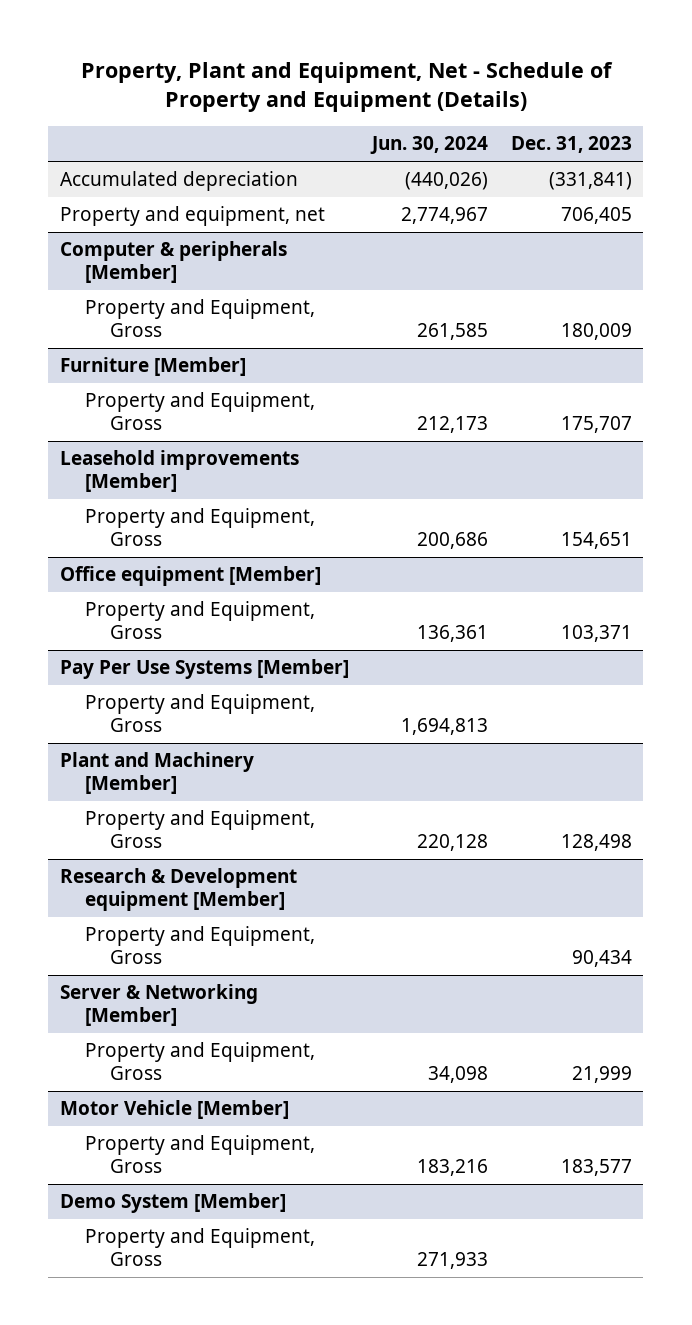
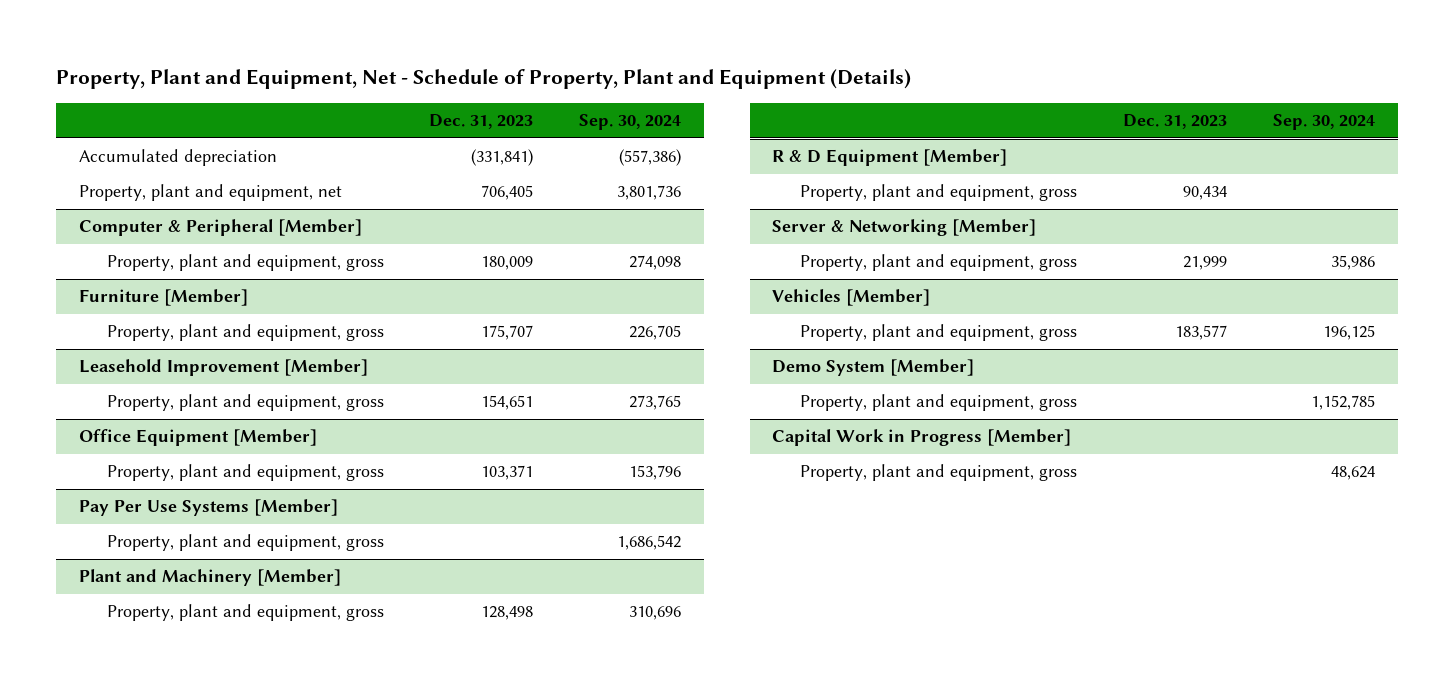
- Property, Plant and Equipment, Net - Schedule of Property and Equipment (Details)
+ Property, Plant and Equipment, Net - Schedule of Property, Plant and Equipment (Details)
- | Jun. 30, 2024 | Dec. 31, 2023
+ | Dec. 31, 2023 | Sep. 30, 2024
- Property and equipment, net | 2,774,967 | 706,405
- Computer & peripherals [Member]
- Property and Equipment, Gross | 261,585 | 180,009
+ Property, plant and equipment, net | 706,405 | 3,801,736
+ Computer & Peripheral [Member]
+ Property, plant and equipment, gross | 180,009 | 274,098
@ Furniture [Member]
- Property and Equipment, Gross | 212,173 | 175,707
- Leasehold improvements [Member]
- Property and Equipment, Gross | 200,686 | 154,651
- Office equipment [Member]
- Property and Equipment, Gross | 136,361 | 103,371
@ Furniture [Member]
+ Property, plant and equipment, gross | 175,707 | 226,705
+ Leasehold Improvement [Member]
+ Property, plant and equipment, gross | 154,651 | 273,765
+ Office Equipment [Member]
+ Property, plant and equipment, gross | 103,371 | 153,796
@ Pay Per Use Systems [Member]
- Property and Equipment, Gross | 1,694,813 |
+ Property, plant and equipment, gross | | 1,686,542
@ Plant and Machinery [Member]
- Property and Equipment, Gross | 220,128 | 128,498
- Research & Development equipment [Member]
- Property and Equipment, Gross | | 90,434
@ Plant and Machinery [Member]
+ Property, plant and equipment, gross | 128,498 | 310,696
+ R & D Equipment [Member]
+ Property, plant and equipment, gross | 90,434 |
@ Server & Networking [Member]
- Property and Equipment, Gross | 34,098 | 21,999
- Motor Vehicle [Member]
- Property and Equipment, Gross | 183,216 | 183,577
@ Server & Networking [Member]
+ Property, plant and equipment, gross | 21,999 | 35,986
+ Vehicles [Member]
+ Property, plant and equipment, gross | 183,577 | 196,125
@ Demo System [Member]
- Property and Equipment, Gross | 271,933 |
+ Property, plant and equipment, gross | | 1,152,785
+ Capital Work in Progress [Member]
+ Property, plant and equipment, gross | | 48,624

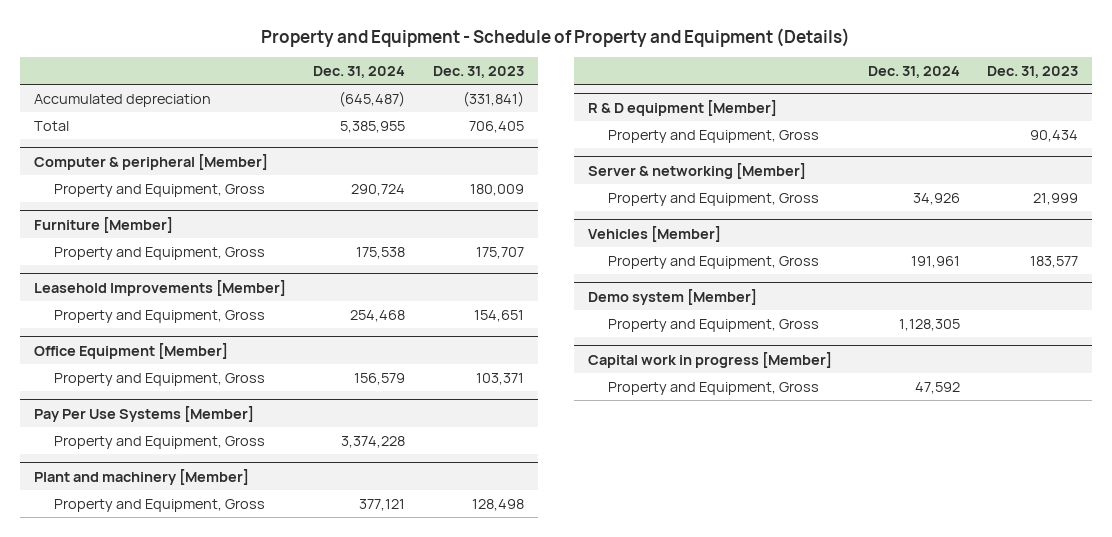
- Property, Plant and Equipment, Net - Schedule of Property, Plant and Equipment (Details)
+ Property and Equipment - Schedule of Property and Equipment (Details)
- | Dec. 31, 2023 | Sep. 30, 2024
+ | Dec. 31, 2024 | Dec. 31, 2023
- Property, plant and equipment, net | 706,405 | 3,801,736
- Computer & Peripheral [Member]
- Property, plant and equipment, gross | 180,009 | 274,098
+ Total | 5,385,955 | 706,405
+ Computer & peripheral [Member]
+ Property and Equipment, Gross | 290,724 | 180,009
@ Furniture [Member]
- Property, plant and equipment, gross | 175,707 | 226,705
- Leasehold Improvement [Member]
- Property, plant and equipment, gross | 154,651 | 273,765
@ Furniture [Member]
+ Property and Equipment, Gross | 175,538 | 175,707
+ Leasehold Improvements [Member]
+ Property and Equipment, Gross | 254,468 | 154,651
@ Office Equipment [Member]
- Property, plant and equipment, gross | 103,371 | 153,796
+ Property and Equipment, Gross | 156,579 | 103,371
@ Pay Per Use Systems [Member]
- Property, plant and equipment, gross | | 1,686,542
- Plant and Machinery [Member]
- Property, plant and equipment, gross | 128,498 | 310,696
- R & D Equipment [Member]
- Property, plant and equipment, gross | 90,434 |
- Server & Networking [Member]
- Property, plant and equipment, gross | 21,999 | 35,986
@ Pay Per Use Systems [Member]
+ Property and Equipment, Gross | 3,374,228 |
+ Plant and machinery [Member]
+ Property and Equipment, Gross | 377,121 | 128,498
+ R & D equipment [Member]
+ Property and Equipment, Gross | | 90,434
+ Server & networking [Member]
+ Property and Equipment, Gross | 34,926 | 21,999
@ Vehicles [Member]
- Property, plant and equipment, gross | 183,577 | 196,125
- Demo System [Member]
- Property, plant and equipment, gross | | 1,152,785
- Capital Work in Progress [Member]
- Property, plant and equipment, gross | | 48,624
@ Vehicles [Member]
+ Property and Equipment, Gross | 191,961 | 183,577
+ Demo system [Member]
+ Property and Equipment, Gross | 1,128,305 |
+ Capital work in progress [Member]
+ Property and Equipment, Gross | 47,592 |

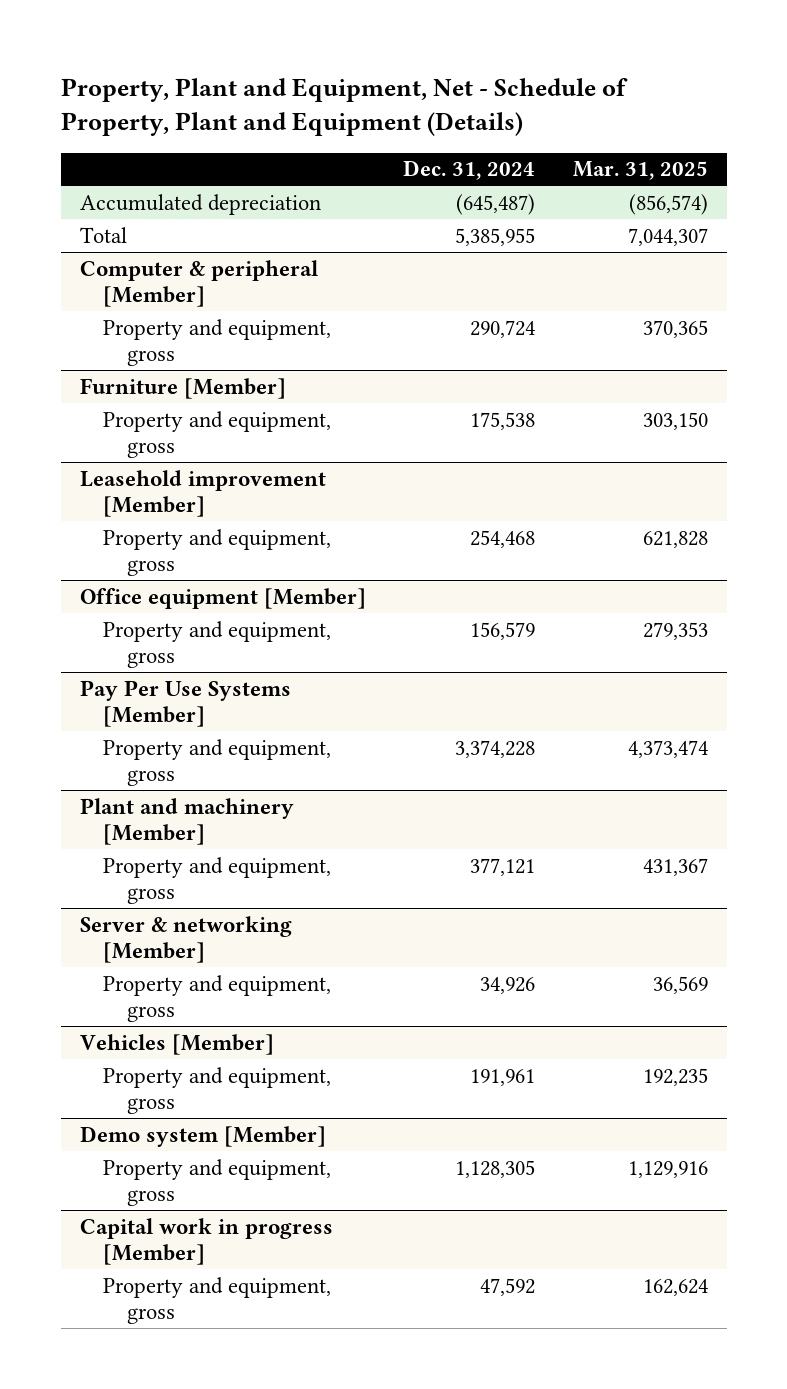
- Property and Equipment - Schedule of Property and Equipment (Details)
+ Property, Plant and Equipment, Net - Schedule of Property, Plant and Equipment (Details)
- | Dec. 31, 2024 | Dec. 31, 2023
+ | Dec. 31, 2024 | Mar. 31, 2025
@ Computer & peripheral [Member]
- Property and Equipment, Gross | 290,724 | 180,009
+ Property and equipment, gross | 290,724 | 370,365
@ Furniture [Member]
- Property and Equipment, Gross | 175,538 | 175,707
- Leasehold Improvements [Member]
- Property and Equipment, Gross | 254,468 | 154,651
- Office Equipment [Member]
- Property and Equipment, Gross | 156,579 | 103,371
@ Furniture [Member]
+ Property and equipment, gross | 175,538 | 303,150
+ Leasehold improvement [Member]
+ Property and equipment, gross | 254,468 | 621,828
+ Office equipment [Member]
+ Property and equipment, gross | 156,579 | 279,353
@ Pay Per Use Systems [Member]
- Property and Equipment, Gross | 3,374,228 |
+ Property and equipment, gross | 3,374,228 | 4,373,474
@ Plant and machinery [Member]
- Property and Equipment, Gross | 377,121 | 128,498
- R & D equipment [Member]
- Property and Equipment, Gross | | 90,434
@ Plant and machinery [Member]
+ Property and equipment, gross | 377,121 | 431,367
@ Server & networking [Member]
- Property and Equipment, Gross | 34,926 | 21,999
+ Property and equipment, gross | 34,926 | 36,569
@ Vehicles [Member]
- Property and Equipment, Gross | 191,961 | 183,577
+ Property and equipment, gross | 191,961 | 192,235
@ Demo system [Member]
- Property and Equipment, Gross | 1,128,305 |
+ Property and equipment, gross | 1,128,305 | 1,129,916
@ Capital work in progress [Member]
- Property and Equipment, Gross | 47,592 |
+ Property and equipment, gross | 47,592 | 162,624

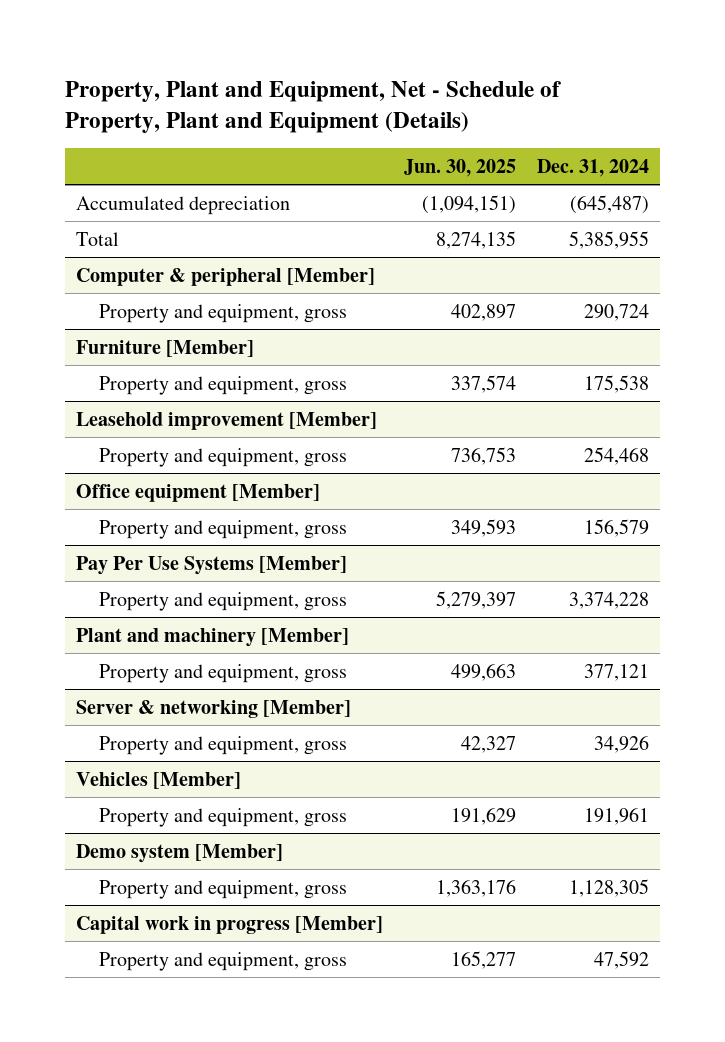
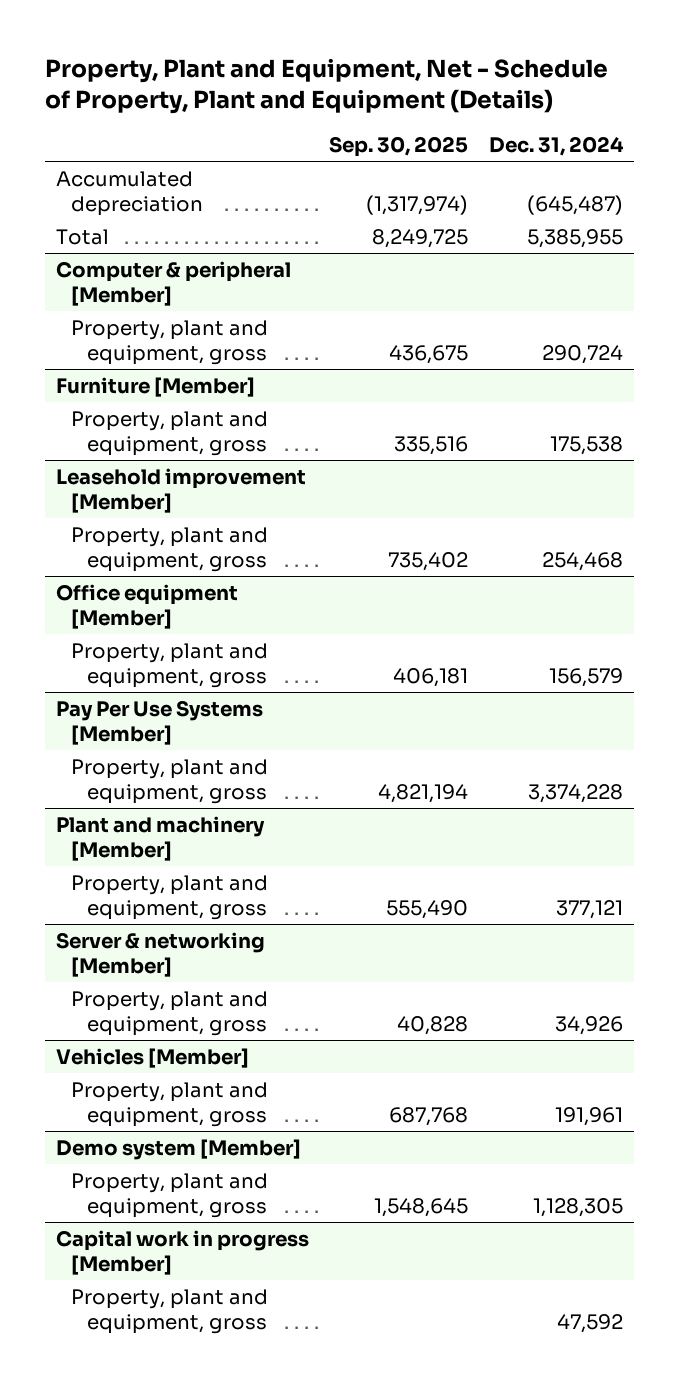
- | Jun. 30, 2025 | Dec. 31, 2024
+ | Sep. 30, 2025 | Dec. 31, 2024
@ Computer & peripheral [Member]
- Property and equipment, gross | 402,897 | 290,724
+ Property, plant and equipment, gross | 436,675 | 290,724
@ Furniture [Member]
- Property and equipment, gross | 337,574 | 175,538
+ Property, plant and equipment, gross | 335,516 | 175,538
@ Leasehold improvement [Member]
- Property and equipment, gross | 736,753 | 254,468
+ Property, plant and equipment, gross | 735,402 | 254,468
@ Office equipment [Member]
- Property and equipment, gross | 349,593 | 156,579
+ Property, plant and equipment, gross | 406,181 | 156,579
@ Pay Per Use Systems [Member]
- Property and equipment, gross | 5,279,397 | 3,374,228
+ Property, plant and equipment, gross | 4,821,194 | 3,374,228
@ Plant and machinery [Member]
- Property and equipment, gross | 499,663 | 377,121
+ Property, plant and equipment, gross | 555,490 | 377,121
@ Server & networking [Member]
- Property and equipment, gross | 42,327 | 34,926
+ Property, plant and equipment, gross | 40,828 | 34,926
@ Vehicles [Member]
- Property and equipment, gross | 191,629 | 191,961
+ Property, plant and equipment, gross | 687,768 | 191,961
@ Demo system [Member]
- Property and equipment, gross | 1,363,176 | 1,128,305
+ Property, plant and equipment, gross | 1,548,645 | 1,128,305
@ Capital work in progress [Member]
- Property and equipment, gross | 165,277 | 47,592
+ Property, plant and equipment, gross | | 47,592

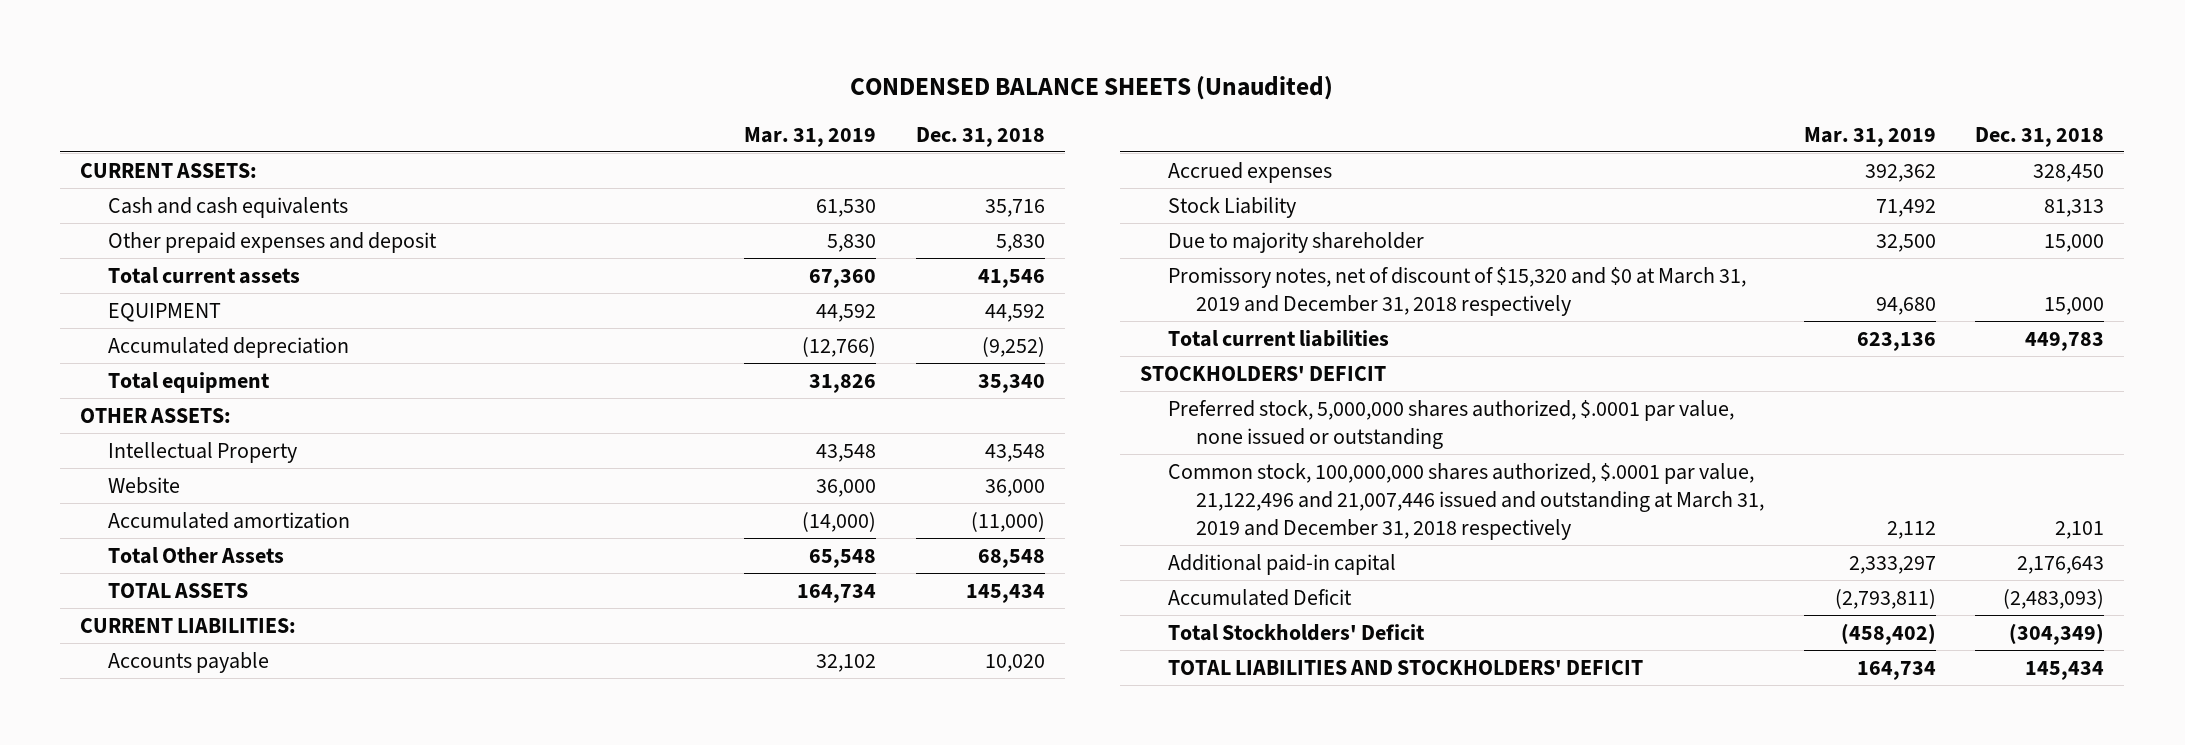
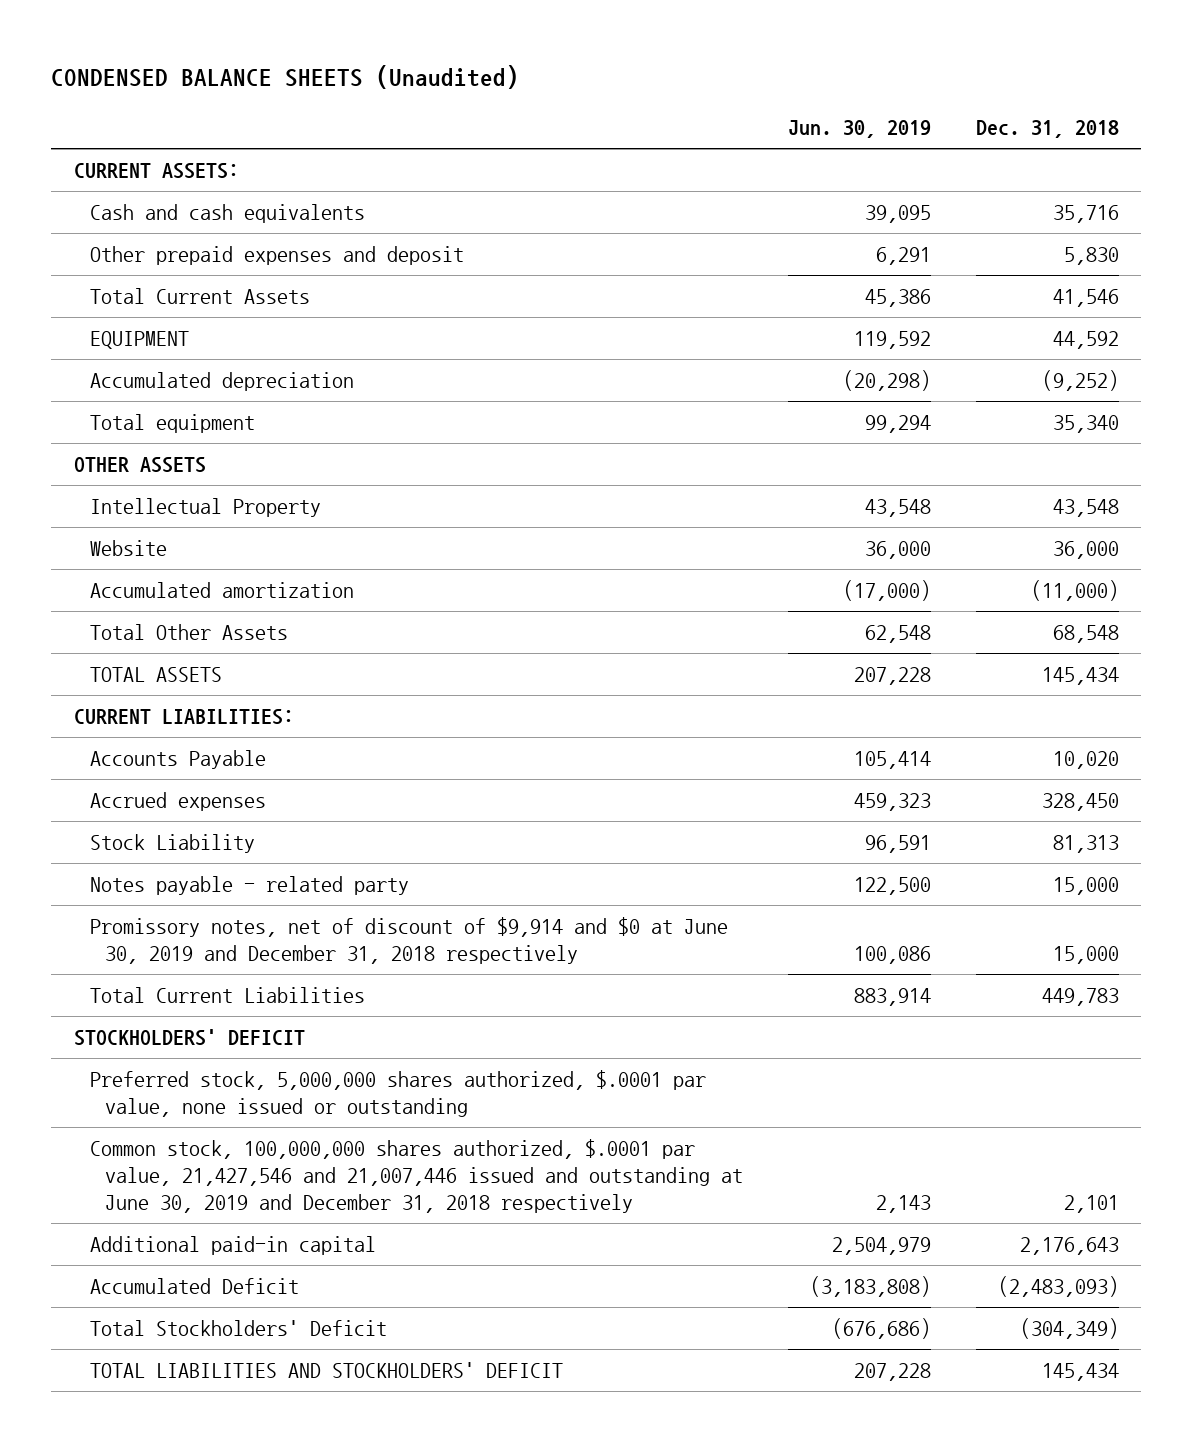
- | Mar. 31, 2019 | Dec. 31, 2018
+ | Jun. 30, 2019 | Dec. 31, 2018
- Total current assets | 67,360 | 41,546
+ Total Current Assets | 45,386 | 41,546
- OTHER ASSETS:
+ OTHER ASSETS
- Accounts payable | 32,102 | 10,020
+ Accounts Payable | 105,414 | 10,020
- Due to majority shareholder | 32,500 | 15,000
- Promissory notes, net of discount of $15,320 and $0 at March 31, 2019 and December 31, 2018 respectively | 94,680 | 15,000
- Total current liabilities | 623,136 | 449,783
+ Notes payable - related party | 122,500 | 15,000
+ Promissory notes, net of discount of $9,914 and $0 at June 30, 2019 and December 31, 2018 respectively | 100,086 | 15,000
+ Total Current Liabilities | 883,914 | 449,783
- Common stock, 100,000,000 shares authorized, $.0001 par value, 21,122,496 and 21,007,446 issued and outstanding at March 31, 2019 and December 31, 2018 respectively | 2,112 | 2,101
+ Common stock, 100,000,000 shares authorized, $.0001 par value, 21,427,546 and 21,007,446 issued and outstanding at June 30, 2019 and December 31, 2018 respectively | 2,143 | 2,101

